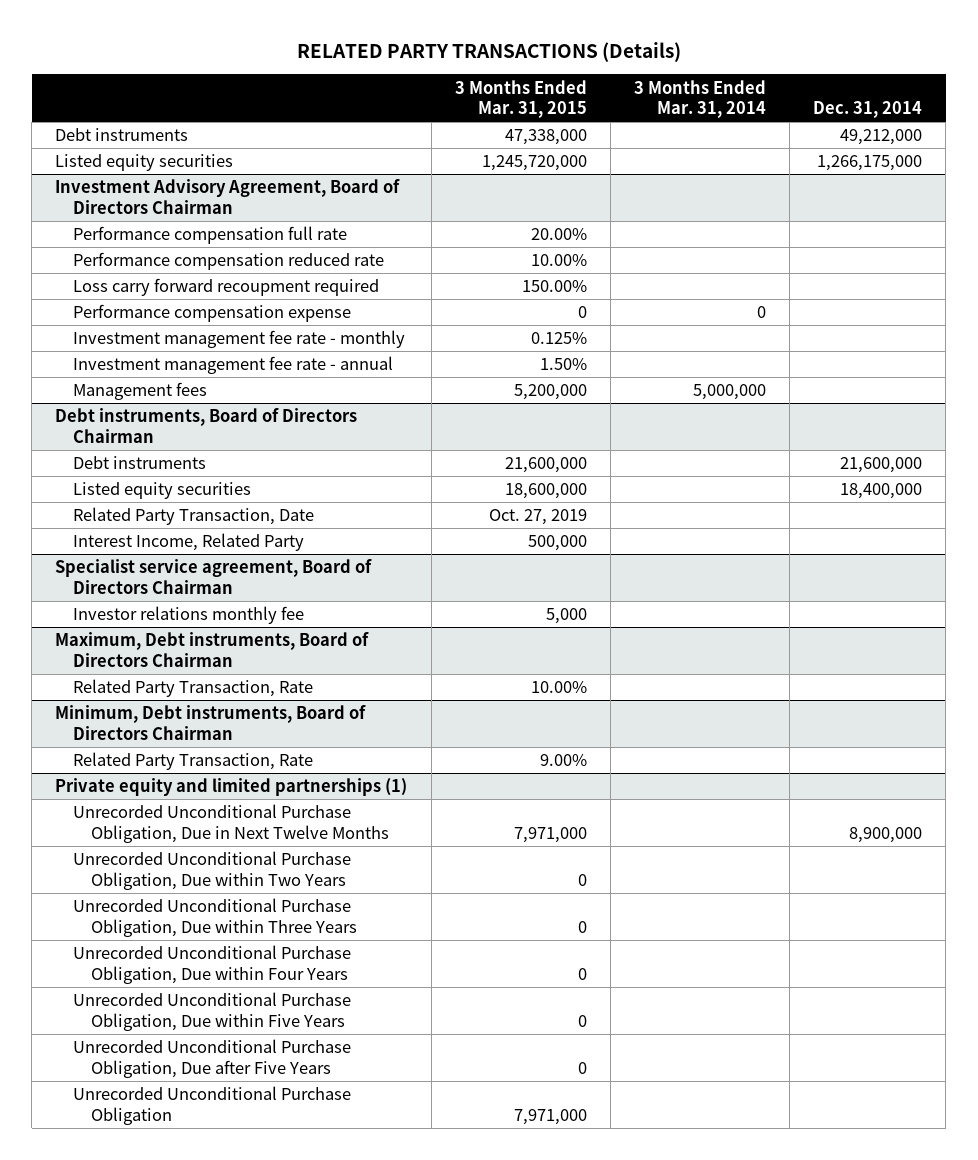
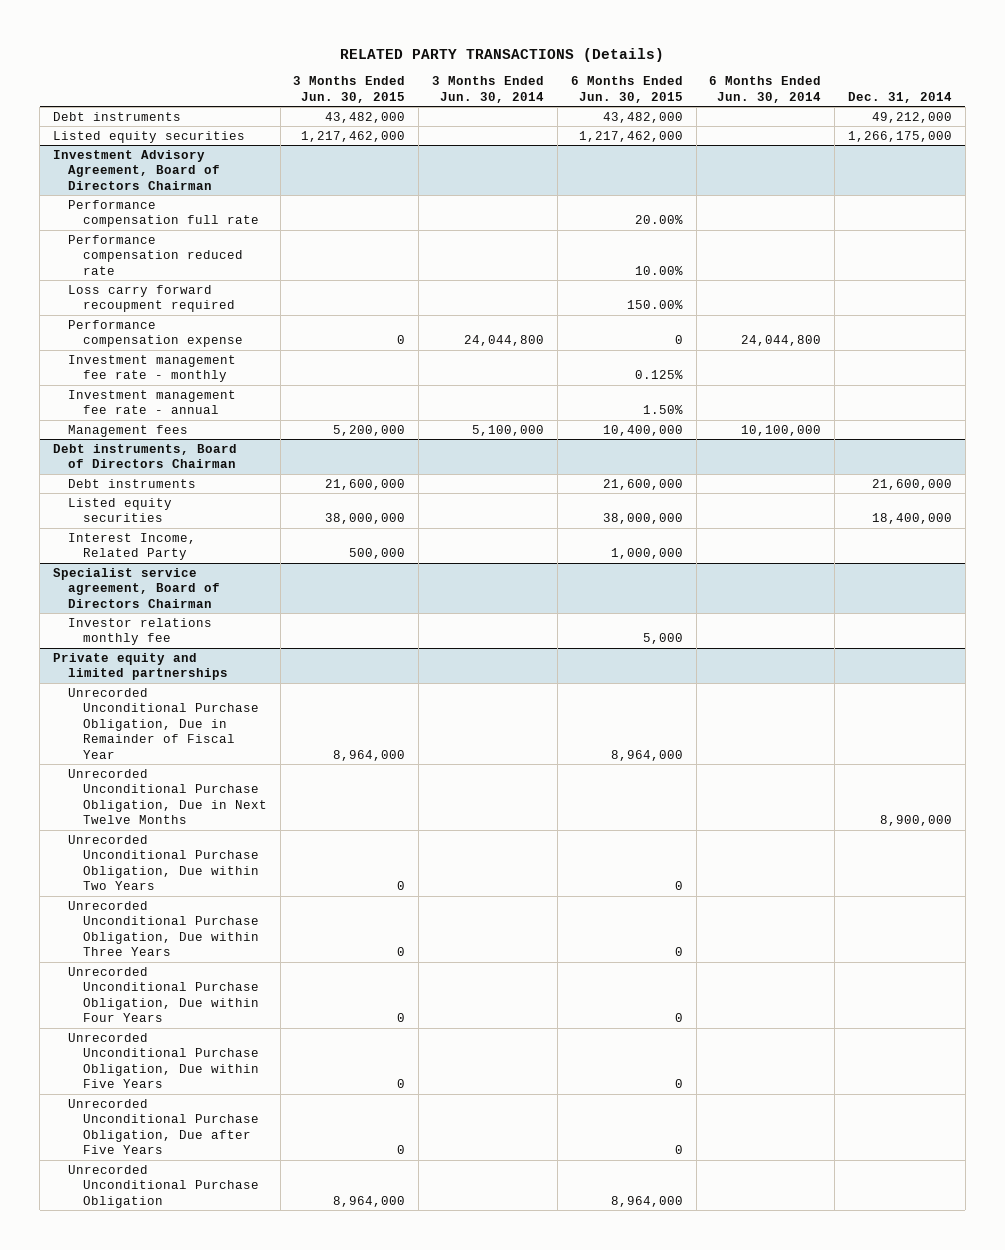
- | 3 Months Ended Mar. 31, 2015 | 3 Months Ended Mar. 31, 2014 | Dec. 31, 2014
+ | 3 Months Ended Jun. 30, 2015 | 3 Months Ended Jun. 30, 2014 | 6 Months Ended Jun. 30, 2015 | 6 Months Ended Jun. 30, 2014 | Dec. 31, 2014
@ Debt instruments, Board of Directors Chairman
- Related Party Transaction, Date | Oct. 27, 2019 | |
- Maximum, Debt instruments, Board of Directors Chairman
- Related Party Transaction, Rate | 10.00% | |
- Minimum, Debt instruments, Board of Directors Chairman
- Related Party Transaction, Rate | 9.00% | |
- Private equity and limited partnerships (1)
+ Private equity and limited partnerships
+ Unrecorded Unconditional Purchase Obligation, Due in Remainder of Fiscal Year | 8,964,000 | | 8,964,000 | |

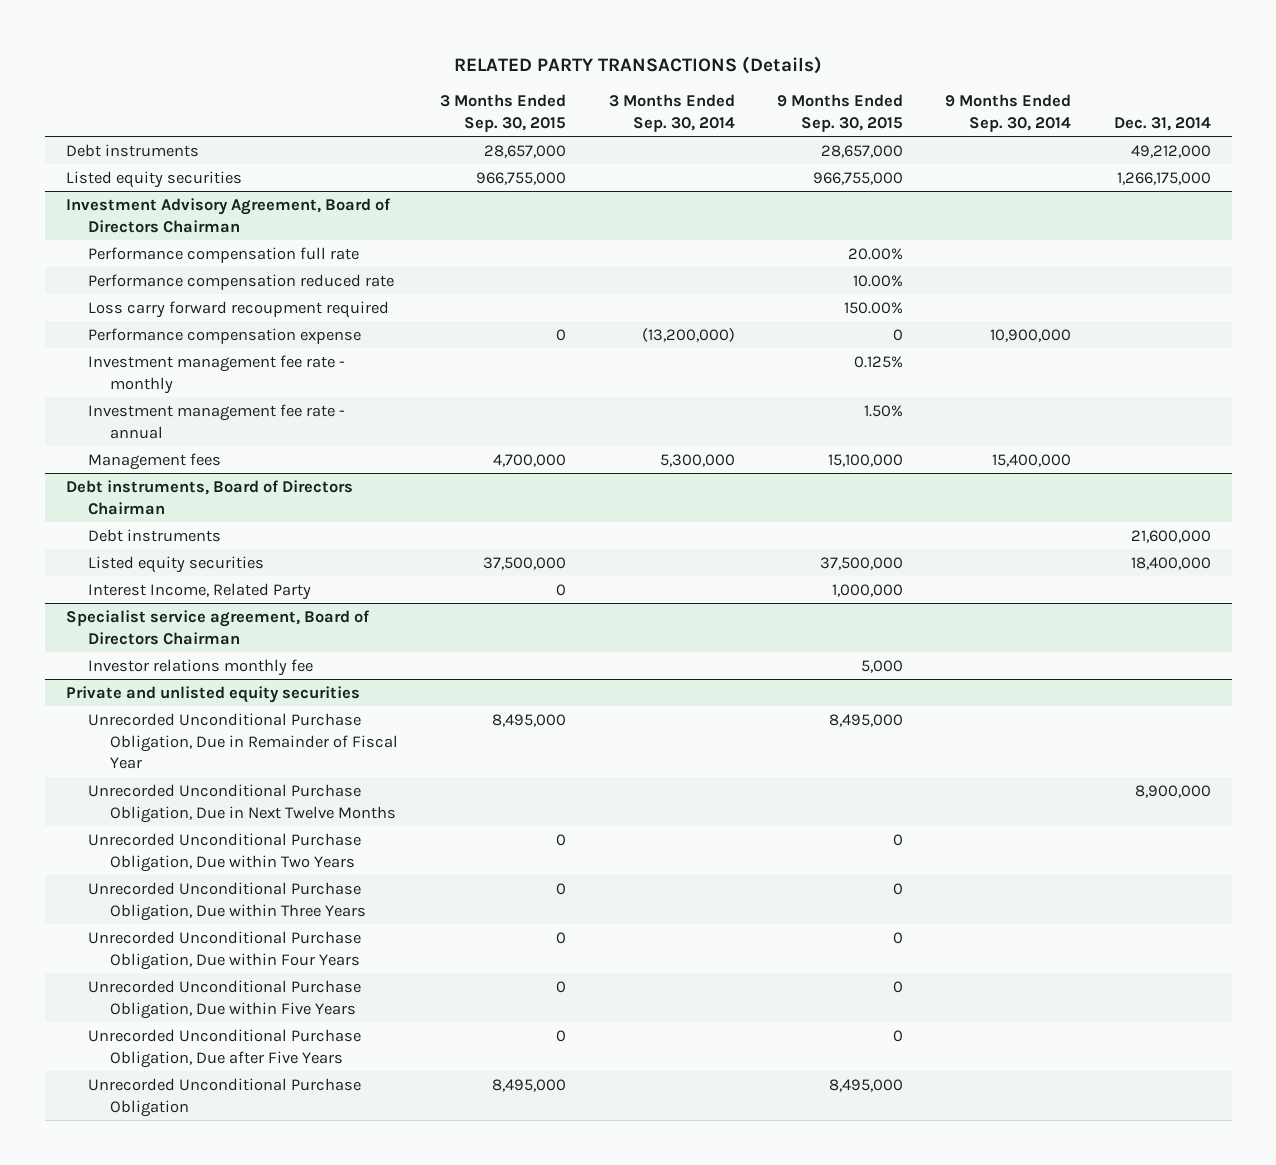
- | 3 Months Ended Jun. 30, 2015 | 3 Months Ended Jun. 30, 2014 | 6 Months Ended Jun. 30, 2015 | 6 Months Ended Jun. 30, 2014 | Dec. 31, 2014
+ | 3 Months Ended Sep. 30, 2015 | 3 Months Ended Sep. 30, 2014 | 9 Months Ended Sep. 30, 2015 | 9 Months Ended Sep. 30, 2014 | Dec. 31, 2014
- Private equity and limited partnerships
+ Private and unlisted equity securities

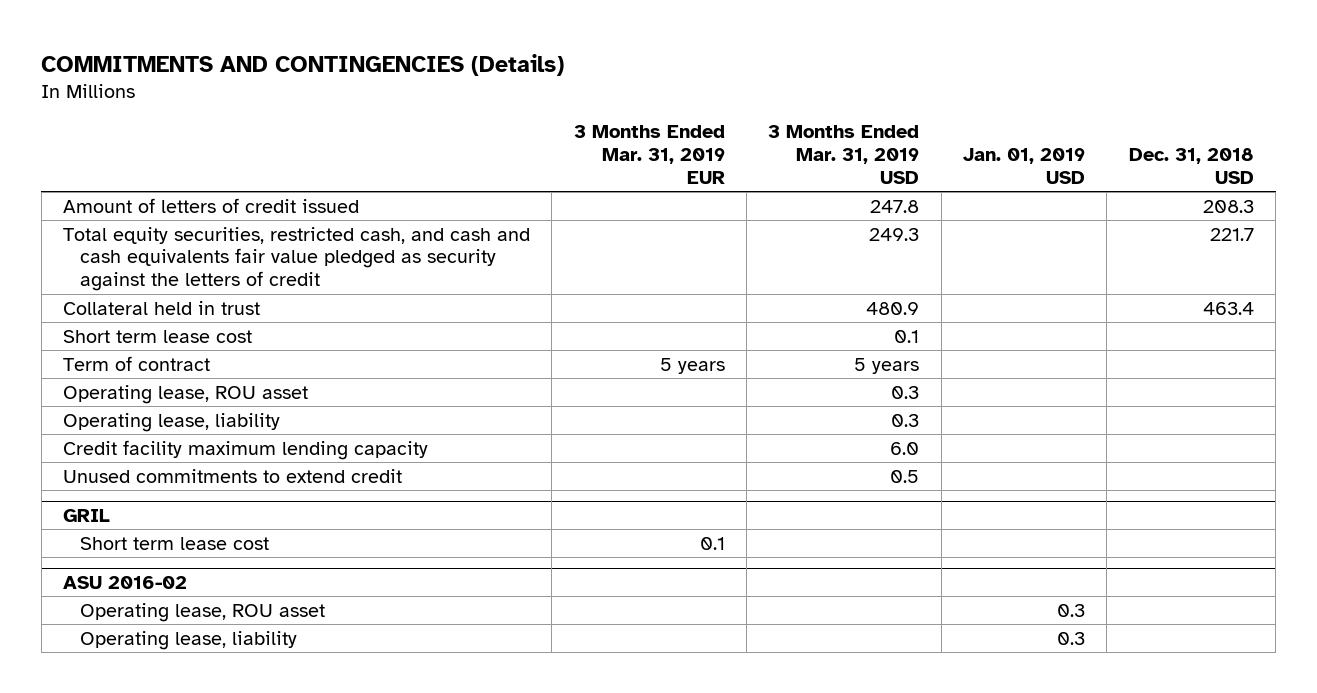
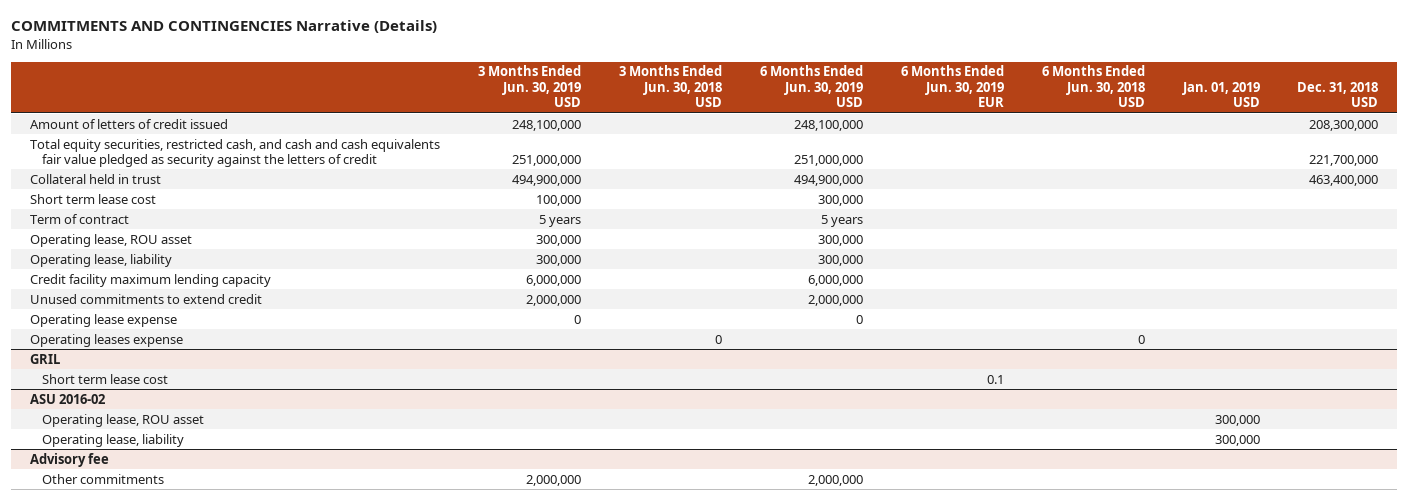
- COMMITMENTS AND CONTINGENCIES (Details)
+ COMMITMENTS AND CONTINGENCIES Narrative (Details)
- | 3 Months Ended Mar. 31, 2019 EUR | 3 Months Ended Mar. 31, 2019 USD | Jan. 01, 2019 USD | Dec. 31, 2018 USD
+ | 3 Months Ended Jun. 30, 2019 USD | 3 Months Ended Jun. 30, 2018 USD | 6 Months Ended Jun. 30, 2019 USD | 6 Months Ended Jun. 30, 2019 EUR | 6 Months Ended Jun. 30, 2018 USD | Jan. 01, 2019 USD | Dec. 31, 2018 USD
- Amount of letters of credit issued | | 247.8 | | 208.3
- Total equity securities, restricted cash, and cash and cash equivalents fair value pledged as security against the letters of credit | | 249.3 | | 221.7
- Collateral held in trust | | 480.9 | | 463.4
+ Amount of letters of credit issued | 248,100,000 | | 248,100,000 | | | | 208,300,000
+ Total equity securities, restricted cash, and cash and cash equivalents fair value pledged as security against the letters of credit | 251,000,000 | | 251,000,000 | | | | 221,700,000
+ Collateral held in trust | 494,900,000 | | 494,900,000 | | | | 463,400,000
+ Operating lease expense | 0 | | 0 | | | |
+ Operating leases expense | | 0 | | | 0 | |
@ ASU 2016-02
- Operating lease, ROU asset | | | 0.3 |
- Operating lease, liability | | | 0.3 |
+ Operating lease, ROU asset | | | | | | 300,000 |
+ Operating lease, liability | | | | | | 300,000 |
+ Advisory fee
+ Other commitments | 2,000,000 | | 2,000,000 | | | |

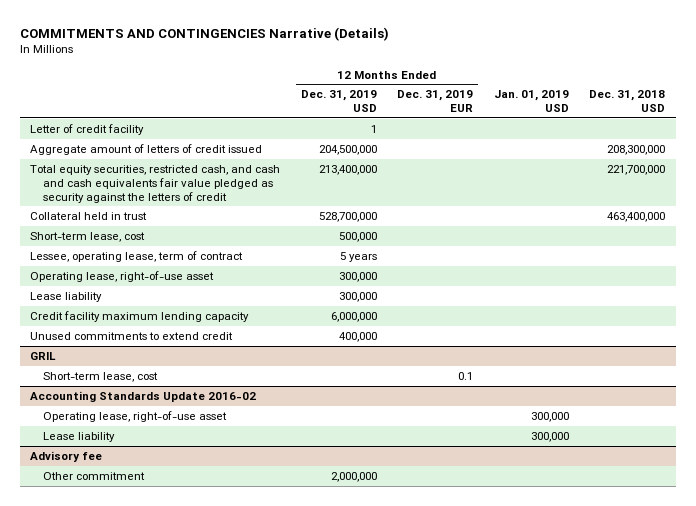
- | 3 Months Ended Jun. 30, 2019 USD | 3 Months Ended Jun. 30, 2018 USD | 6 Months Ended Jun. 30, 2019 USD | 6 Months Ended Jun. 30, 2019 EUR | 6 Months Ended Jun. 30, 2018 USD | Jan. 01, 2019 USD | Dec. 31, 2018 USD
+ | 12 Months Ended Dec. 31, 2019 USD | 12 Months Ended Dec. 31, 2019 EUR | Jan. 01, 2019 USD | Dec. 31, 2018 USD
- Amount of letters of credit issued | 248,100,000 | | 248,100,000 | | | | 208,300,000
+ Letter of credit facility | 1 | | |
+ Aggregate amount of letters of credit issued | 204,500,000 | | | 208,300,000
- Short term lease cost | 100,000 | | 300,000 | | | |
- Term of contract | 5 years | | 5 years | | | |
- Operating lease, ROU asset | 300,000 | | 300,000 | | | |
- Operating lease, liability | 300,000 | | 300,000 | | | |
+ Short-term lease, cost | 500,000 | | |
+ Lessee, operating lease, term of contract | 5 years | | |
+ Operating lease, right-of-use asset | 300,000 | | |
+ Lease liability | 300,000 | | |
- Operating lease expense | 0 | | 0 | | | |
- Operating leases expense | | 0 | | | 0 | |
@ GRIL
- Short term lease cost | | | | 0.1 | | |
- ASU 2016-02
- Operating lease, ROU asset | | | | | | 300,000 |
- Operating lease, liability | | | | | | 300,000 |
@ GRIL
+ Short-term lease, cost | | 0.1 | |
+ Accounting Standards Update 2016-02
+ Operating lease, right-of-use asset | | | 300,000 |
+ Lease liability | | | 300,000 |
@ Advisory fee
- Other commitments | 2,000,000 | | 2,000,000 | | | |
+ Other commitment | 2,000,000 | | |

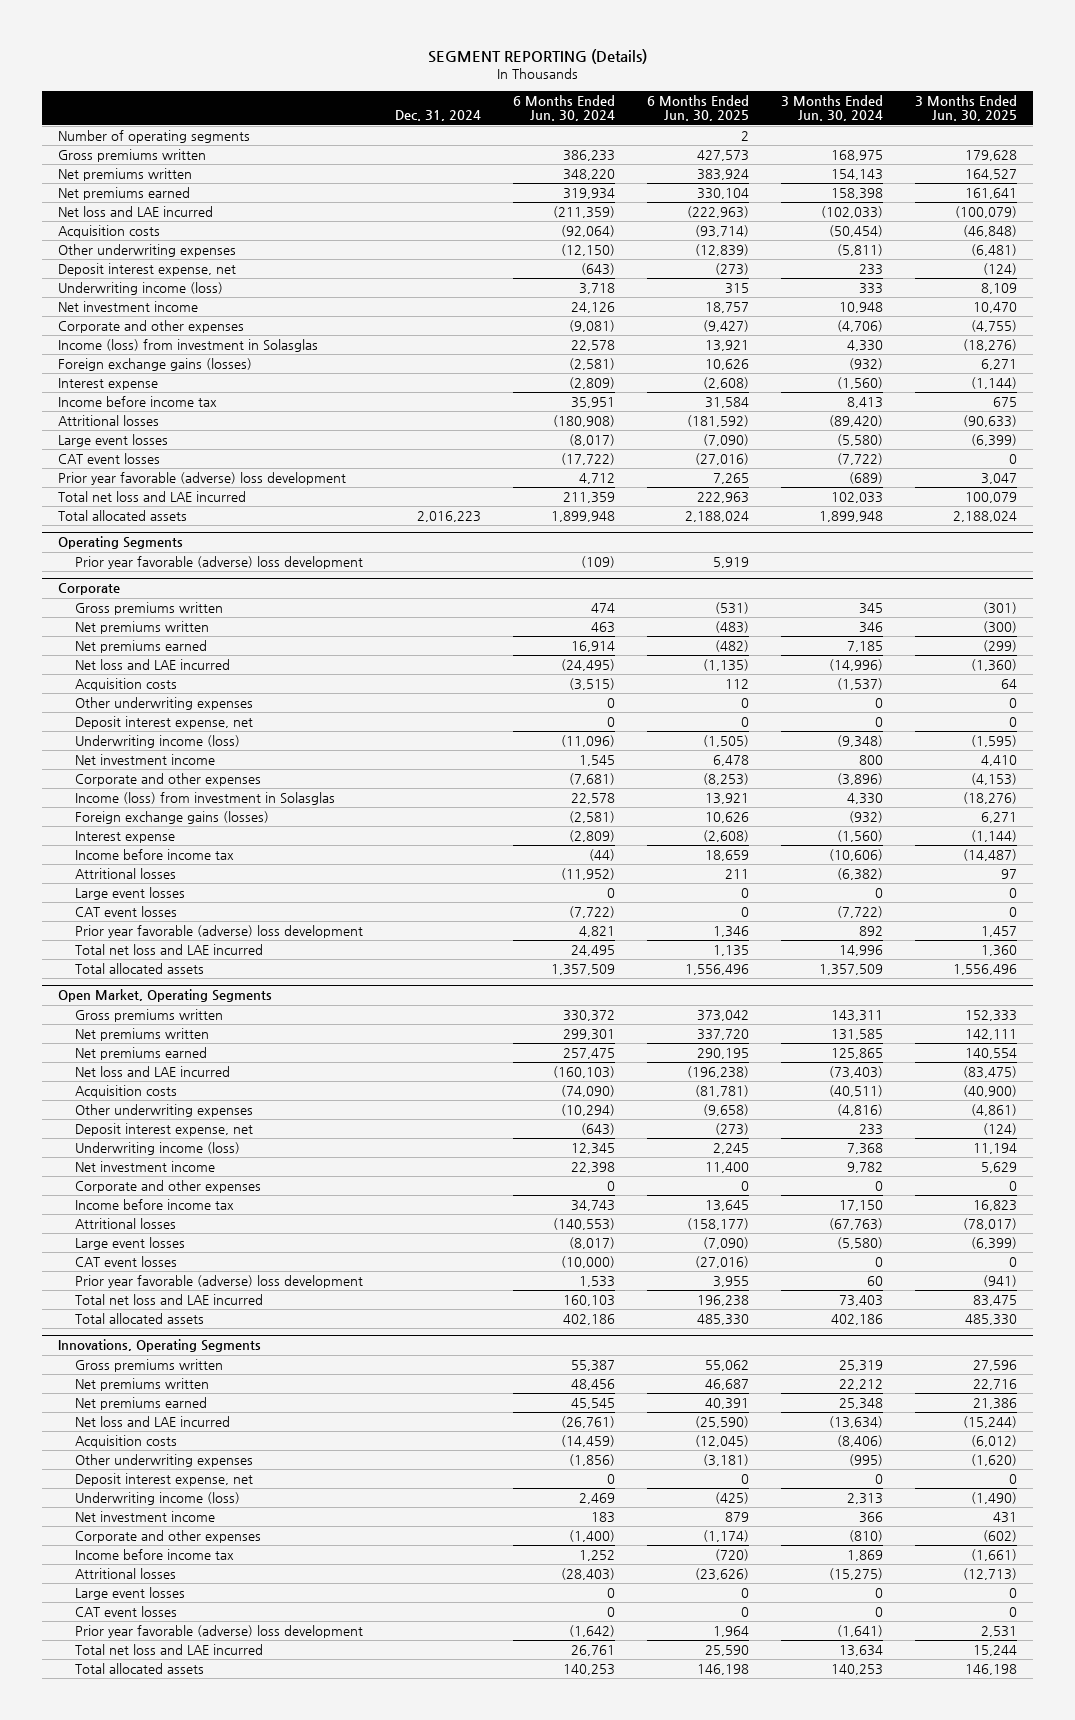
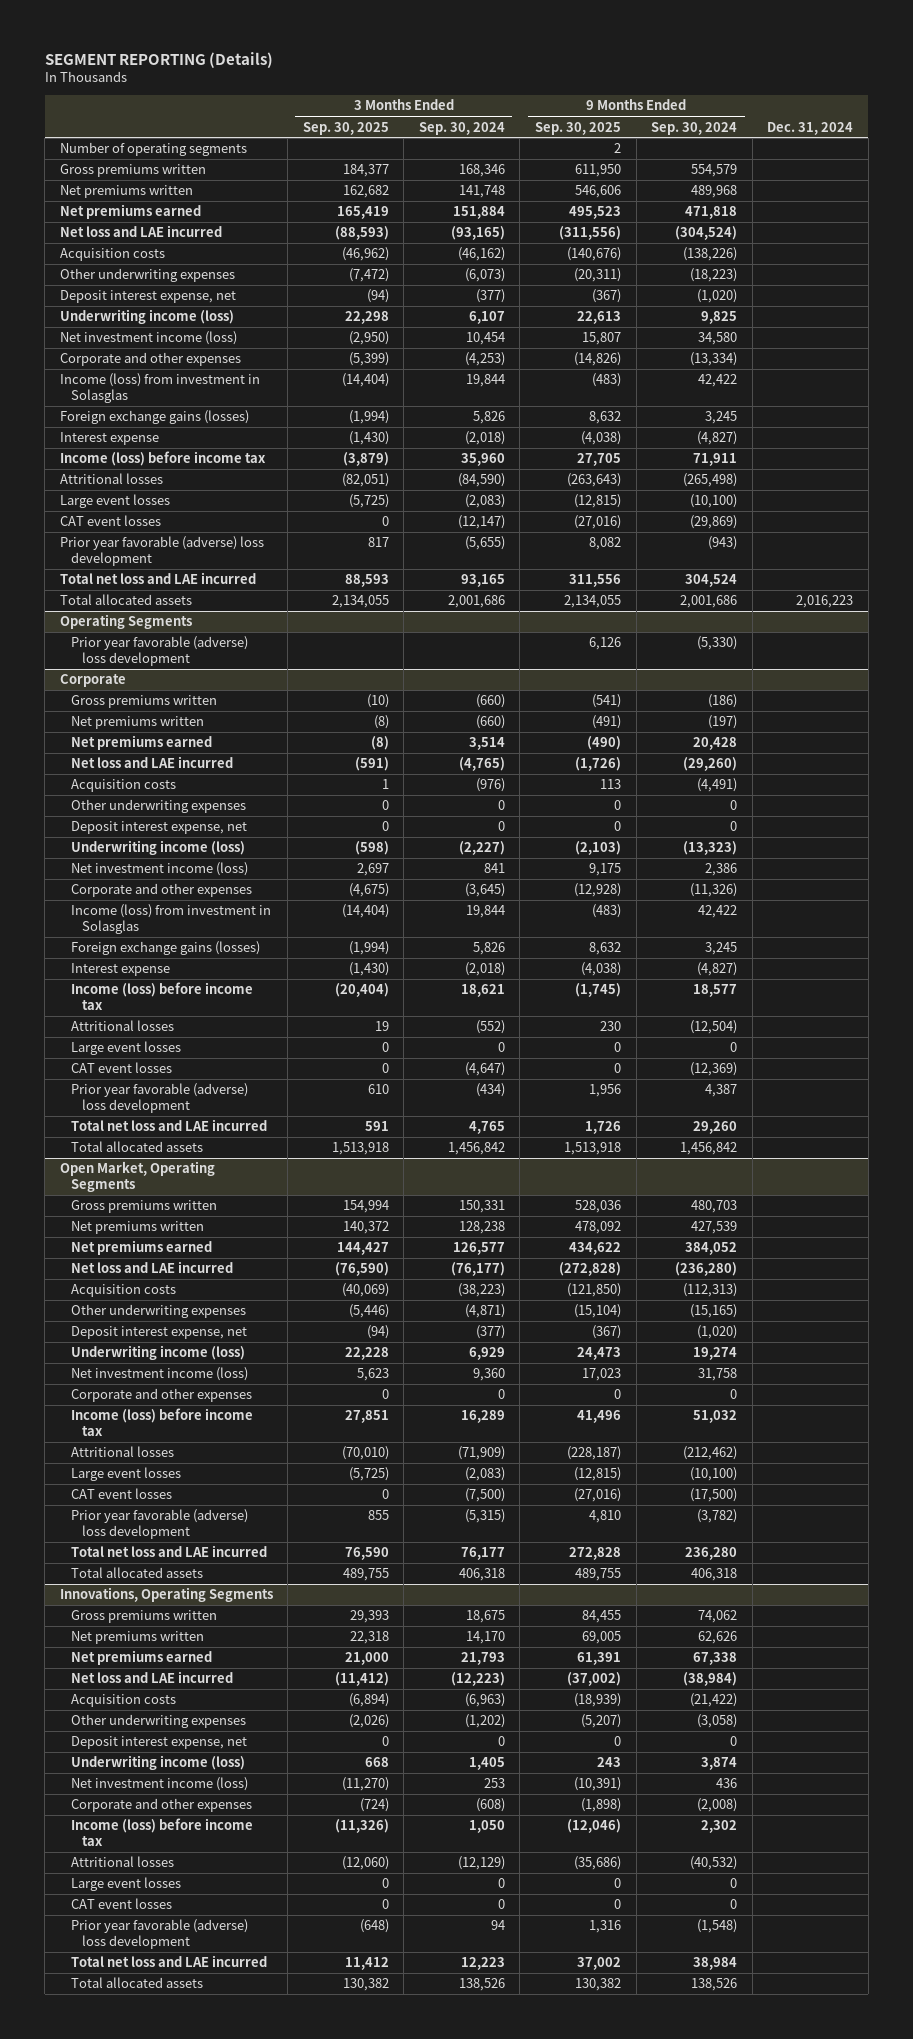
- | Dec. 31, 2024 | 6 Months Ended Jun. 30, 2024 | 6 Months Ended Jun. 30, 2025 | 3 Months Ended Jun. 30, 2024 | 3 Months Ended Jun. 30, 2025
+ | 3 Months Ended Sep. 30, 2025 | 3 Months Ended Sep. 30, 2024 | 9 Months Ended Sep. 30, 2025 | 9 Months Ended Sep. 30, 2024 | Dec. 31, 2024
- Net investment income | | 24,126 | 18,757 | 10,948 | 10,470
+ Net investment income (loss) | (2,950) | 10,454 | 15,807 | 34,580 |
- Income before income tax | | 35,951 | 31,584 | 8,413 | 675
+ Income (loss) before income tax | (3,879) | 35,960 | 27,705 | 71,911 |
@ Corporate
- Net investment income | | 1,545 | 6,478 | 800 | 4,410
+ Net investment income (loss) | 2,697 | 841 | 9,175 | 2,386 |
- Income before income tax | | (44) | 18,659 | (10,606) | (14,487)
+ Income (loss) before income tax | (20,404) | 18,621 | (1,745) | 18,577 |
@ Open Market, Operating Segments
- Net investment income | | 22,398 | 11,400 | 9,782 | 5,629
+ Net investment income (loss) | 5,623 | 9,360 | 17,023 | 31,758 |
- Income before income tax | | 34,743 | 13,645 | 17,150 | 16,823
+ Income (loss) before income tax | 27,851 | 16,289 | 41,496 | 51,032 |
@ Innovations, Operating Segments
- Net investment income | | 183 | 879 | 366 | 431
+ Net investment income (loss) | (11,270) | 253 | (10,391) | 436 |
- Income before income tax | | 1,252 | (720) | 1,869 | (1,661)
+ Income (loss) before income tax | (11,326) | 1,050 | (12,046) | 2,302 |

